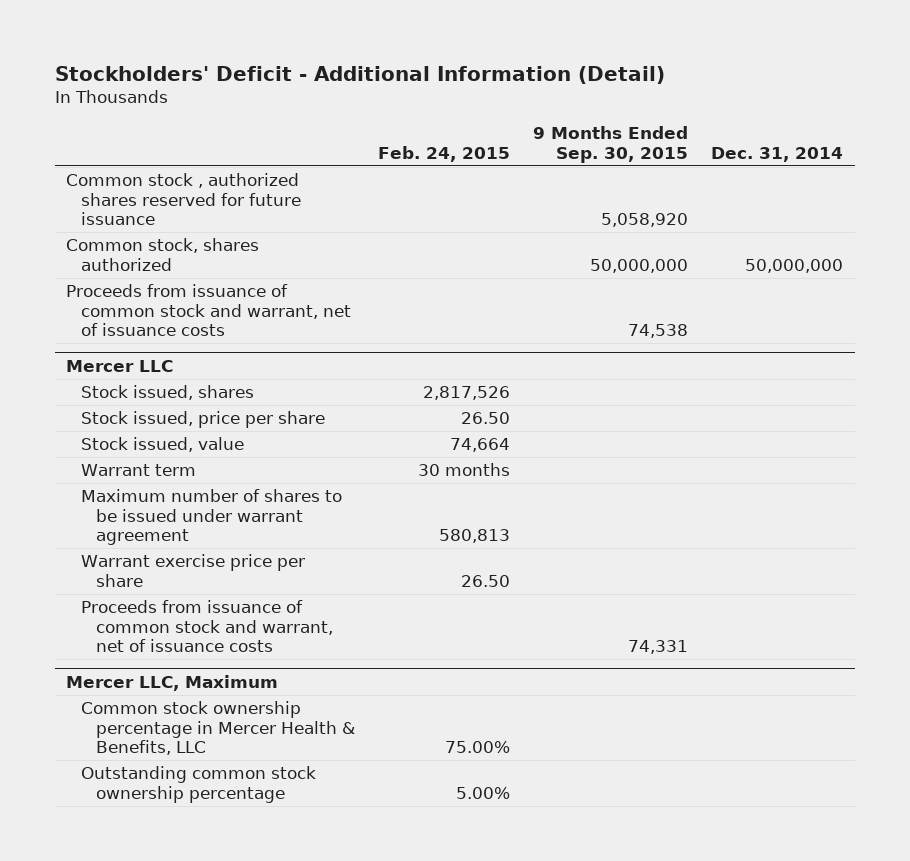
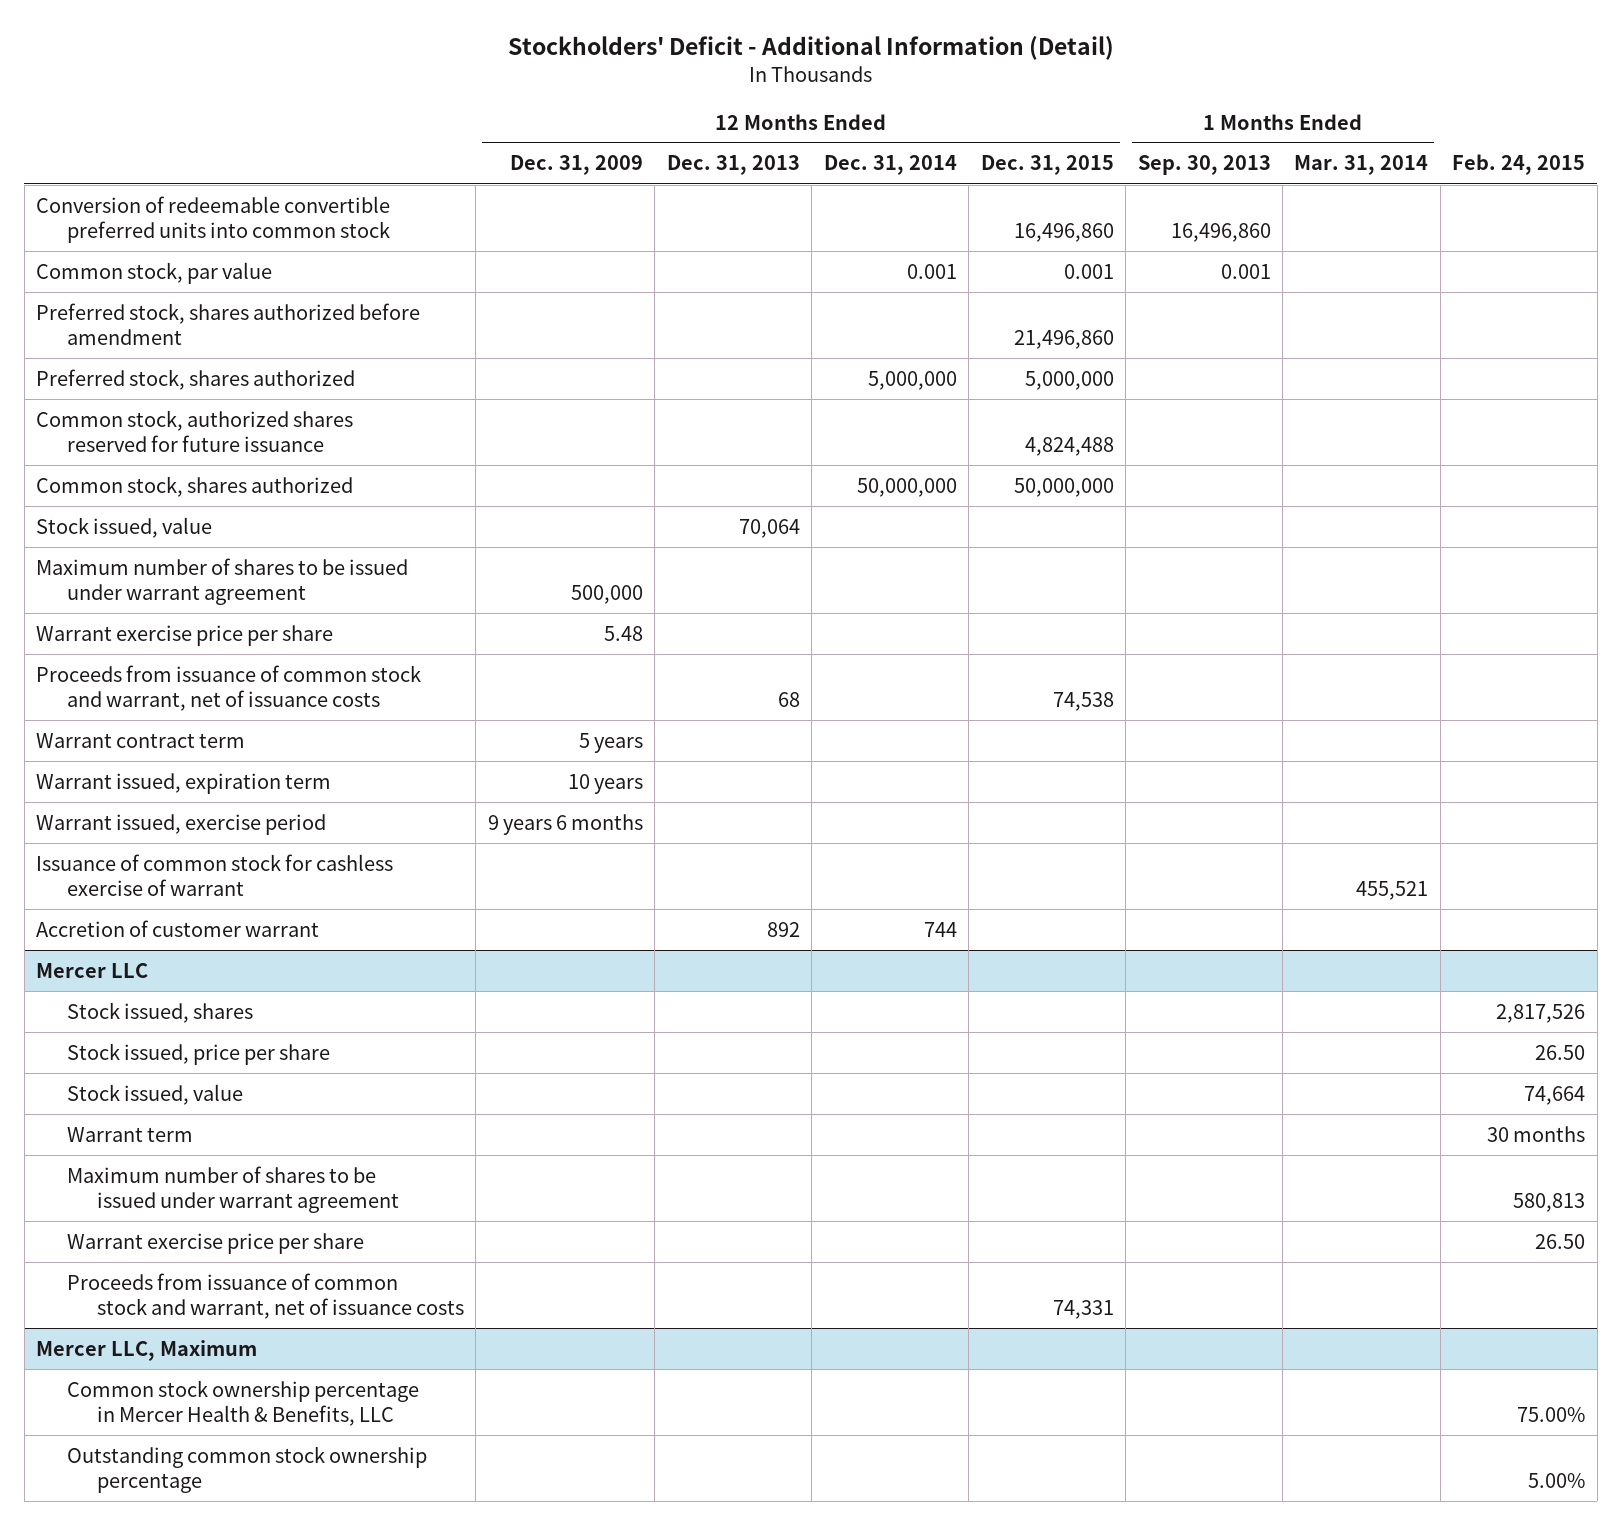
- | Feb. 24, 2015 | 9 Months Ended Sep. 30, 2015 | Dec. 31, 2014
+ | 12 Months Ended Dec. 31, 2009 | 12 Months Ended Dec. 31, 2013 | 12 Months Ended Dec. 31, 2014 | 12 Months Ended Dec. 31, 2015 | 1 Months Ended Sep. 30, 2013 | 1 Months Ended Mar. 31, 2014 | Feb. 24, 2015
- Common stock , authorized shares reserved for future issuance | | 5,058,920 |
+ Conversion of redeemable convertible preferred units into common stock | | | | 16,496,860 | 16,496,860 | |
+ Common stock, par value | | | 0.001 | 0.001 | 0.001 | |
+ Preferred stock, shares authorized before amendment | | | | 21,496,860 | | |
+ Preferred stock, shares authorized | | | 5,000,000 | 5,000,000 | | |
+ Common stock, authorized shares reserved for future issuance | | | | 4,824,488 | | |
+ Stock issued, value | | 70,064 | | | | |
+ Maximum number of shares to be issued under warrant agreement | 500,000 | | | | | |
+ Warrant exercise price per share | 5.48 | | | | | |
+ Warrant contract term | 5 years | | | | | |
+ Warrant issued, expiration term | 10 years | | | | | |
+ Warrant issued, exercise period | 9 years 6 months | | | | | |
+ Issuance of common stock for cashless exercise of warrant | | | | | | 455,521 |
+ Accretion of customer warrant | | 892 | 744 | | | |

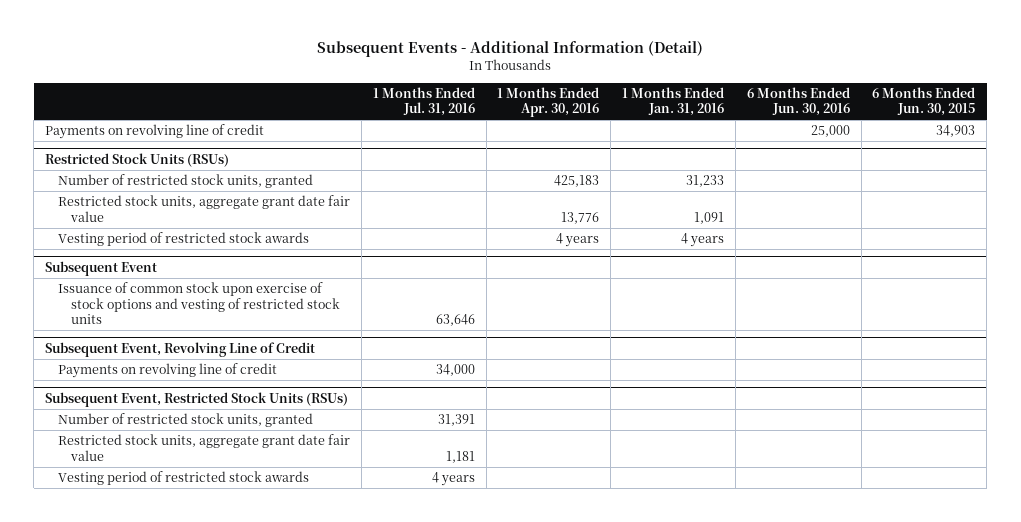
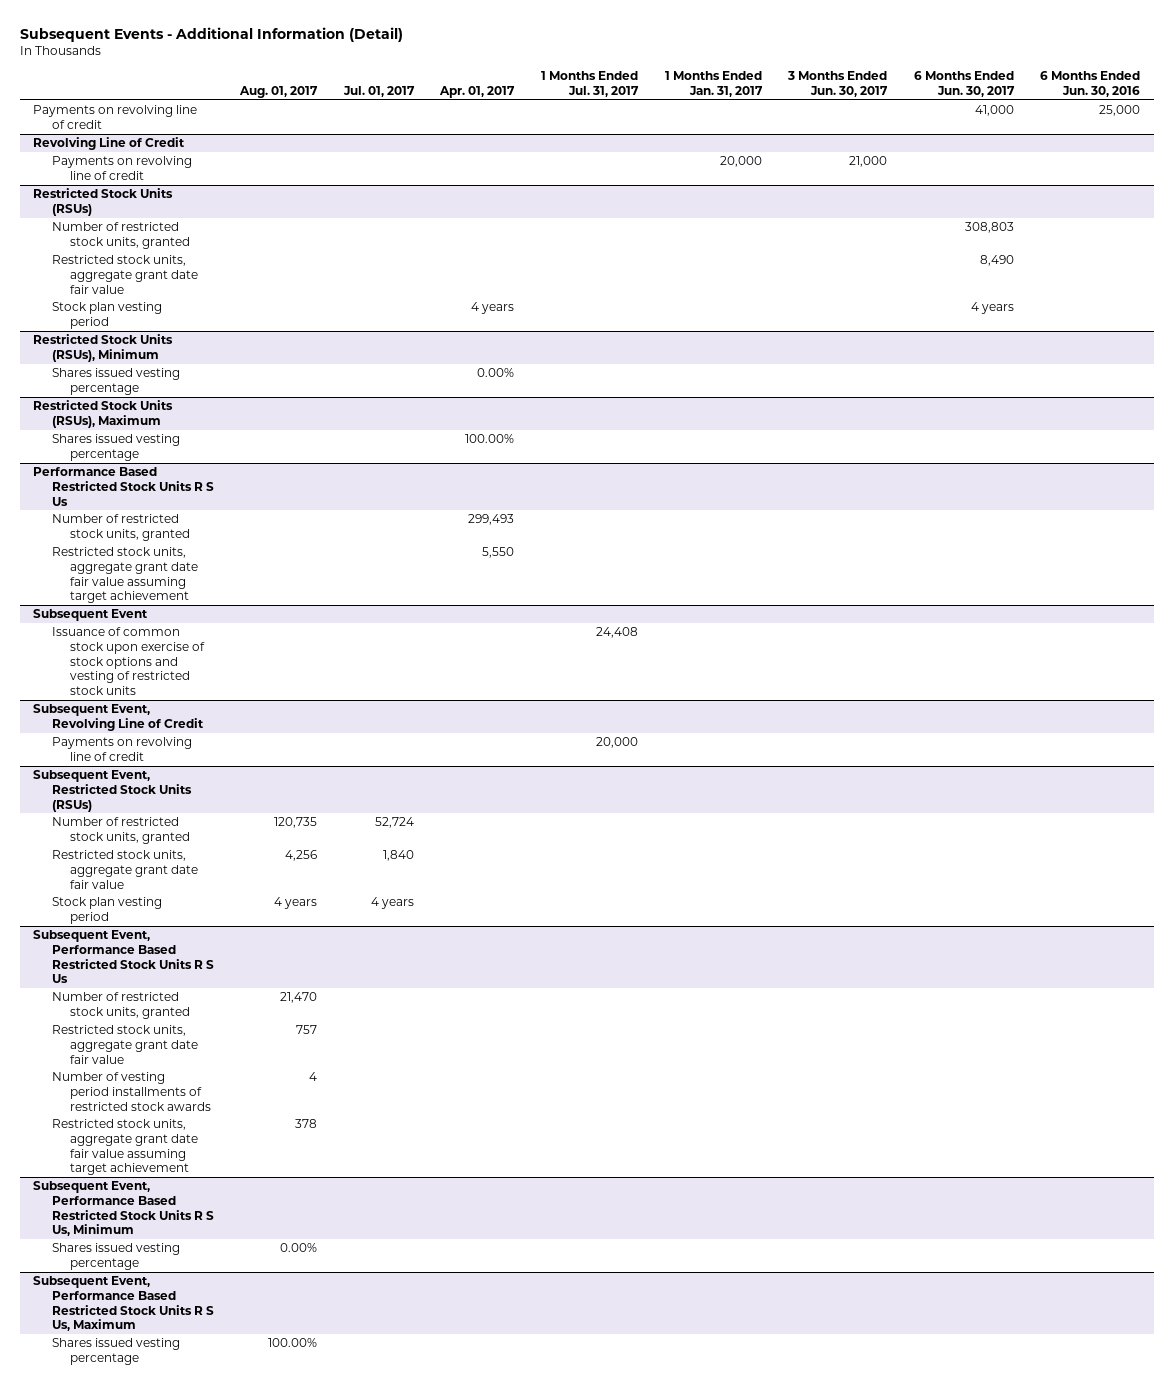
- | 1 Months Ended Jul. 31, 2016 | 1 Months Ended Apr. 30, 2016 | 1 Months Ended Jan. 31, 2016 | 6 Months Ended Jun. 30, 2016 | 6 Months Ended Jun. 30, 2015
+ | Aug. 01, 2017 | Jul. 01, 2017 | Apr. 01, 2017 | 1 Months Ended Jul. 31, 2017 | 1 Months Ended Jan. 31, 2017 | 3 Months Ended Jun. 30, 2017 | 6 Months Ended Jun. 30, 2017 | 6 Months Ended Jun. 30, 2016
+ Revolving Line of Credit
+ Payments on revolving line of credit | | | | | 20,000 | 21,000 | |
@ Restricted Stock Units (RSUs)
- Vesting period of restricted stock awards | | 4 years | 4 years | |
+ Stock plan vesting period | | | 4 years | | | | 4 years |
+ Restricted Stock Units (RSUs), Minimum
+ Shares issued vesting percentage | | | 0.00% | | | | |
+ Restricted Stock Units (RSUs), Maximum
+ Shares issued vesting percentage | | | 100.00% | | | | |
+ Performance Based Restricted Stock Units R S Us
+ Number of restricted stock units, granted | | | 299,493 | | | | |
+ Restricted stock units, aggregate grant date fair value assuming target achievement | | | 5,550 | | | | |
@ Subsequent Event, Restricted Stock Units (RSUs)
- Vesting period of restricted stock awards | 4 years | | | |
+ Stock plan vesting period | 4 years | 4 years | | | | | |
+ Subsequent Event, Performance Based Restricted Stock Units R S Us
+ Number of restricted stock units, granted | 21,470 | | | | | | |
+ Restricted stock units, aggregate grant date fair value | 757 | | | | | | |
+ Number of vesting period installments of restricted stock awards | 4 | | | | | | |
+ Restricted stock units, aggregate grant date fair value assuming target achievement | 378 | | | | | | |
+ Subsequent Event, Performance Based Restricted Stock Units R S Us, Minimum
+ Shares issued vesting percentage | 0.00% | | | | | | |
+ Subsequent Event, Performance Based Restricted Stock Units R S Us, Maximum
+ Shares issued vesting percentage | 100.00% | | | | | | |

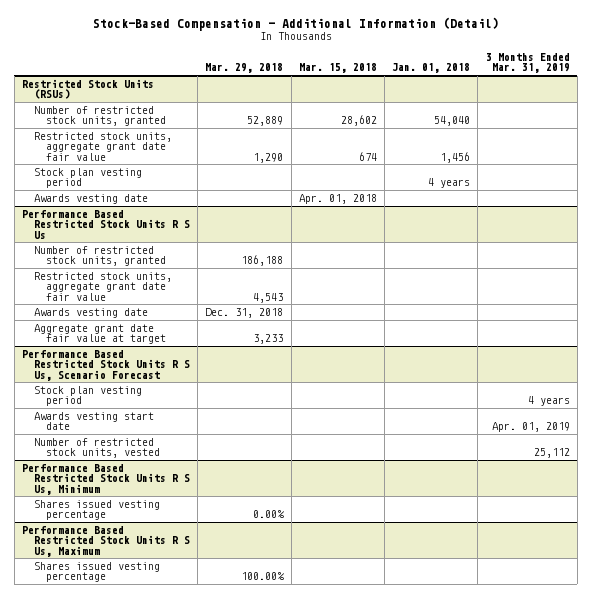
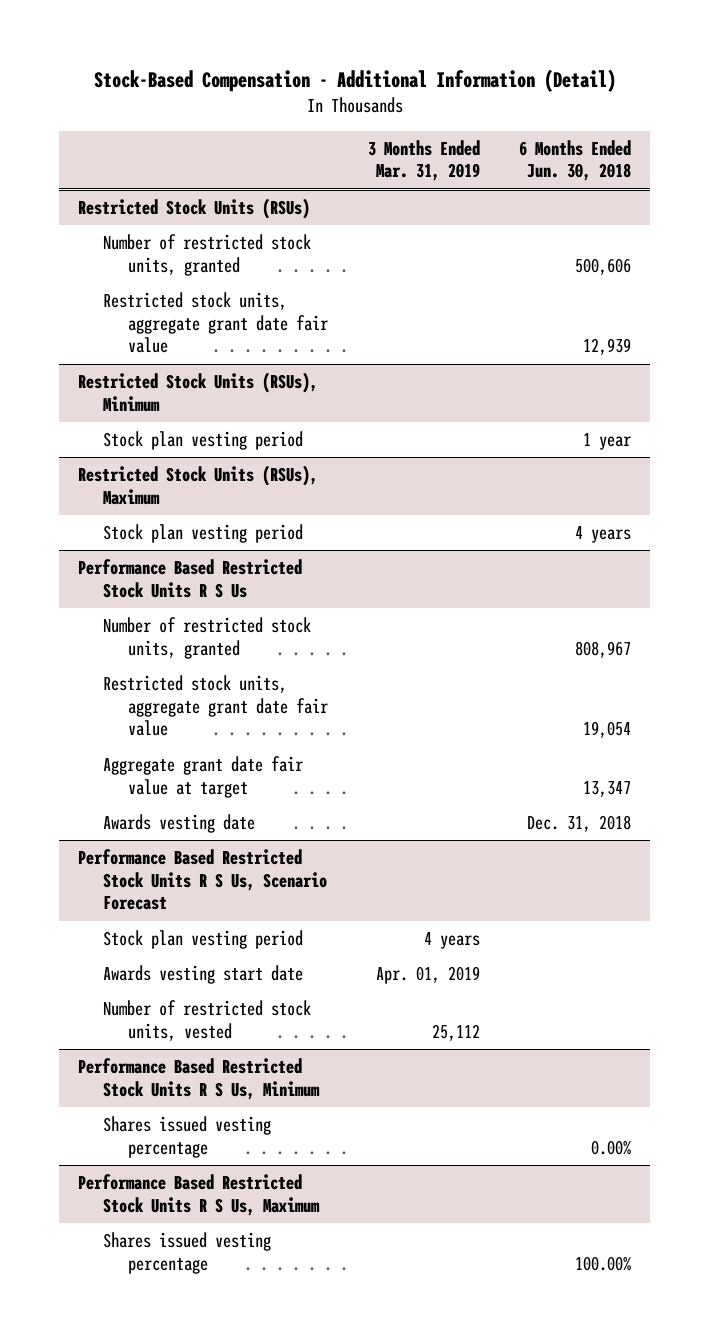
- | Mar. 29, 2018 | Mar. 15, 2018 | Jan. 01, 2018 | 3 Months Ended Mar. 31, 2019
+ | 3 Months Ended Mar. 31, 2019 | 6 Months Ended Jun. 30, 2018
@ Restricted Stock Units (RSUs)
- Stock plan vesting period | | | 4 years |
- Awards vesting date | | Apr. 01, 2018 | |
+ Restricted Stock Units (RSUs), Minimum
+ Stock plan vesting period | | 1 year
+ Restricted Stock Units (RSUs), Maximum
+ Stock plan vesting period | | 4 years
@ Performance Based Restricted Stock Units R S Us
moved down: Awards vesting date | | Dec. 31, 2018

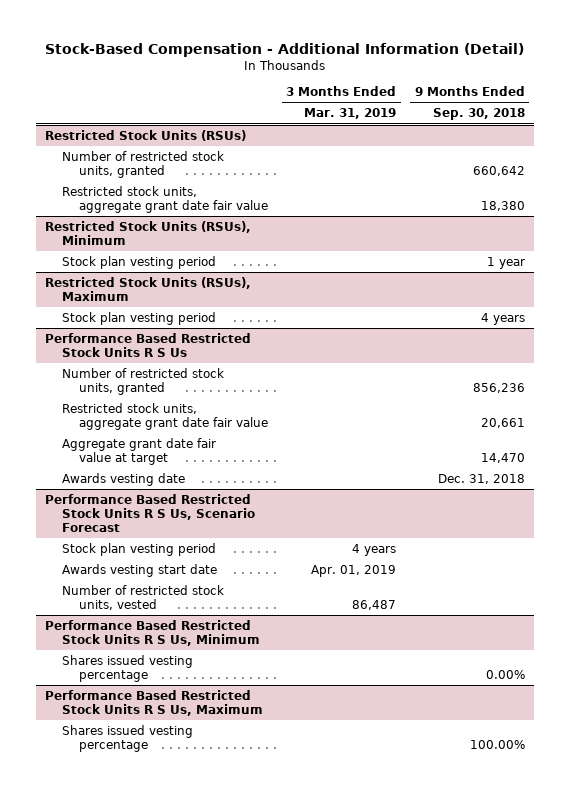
- | 3 Months Ended Mar. 31, 2019 | 6 Months Ended Jun. 30, 2018
+ | 3 Months Ended Mar. 31, 2019 | 9 Months Ended Sep. 30, 2018
@ Performance Based Restricted Stock Units R S Us, Scenario Forecast
- Number of restricted stock units, vested | 25,112 |
+ Number of restricted stock units, vested | 86,487 |

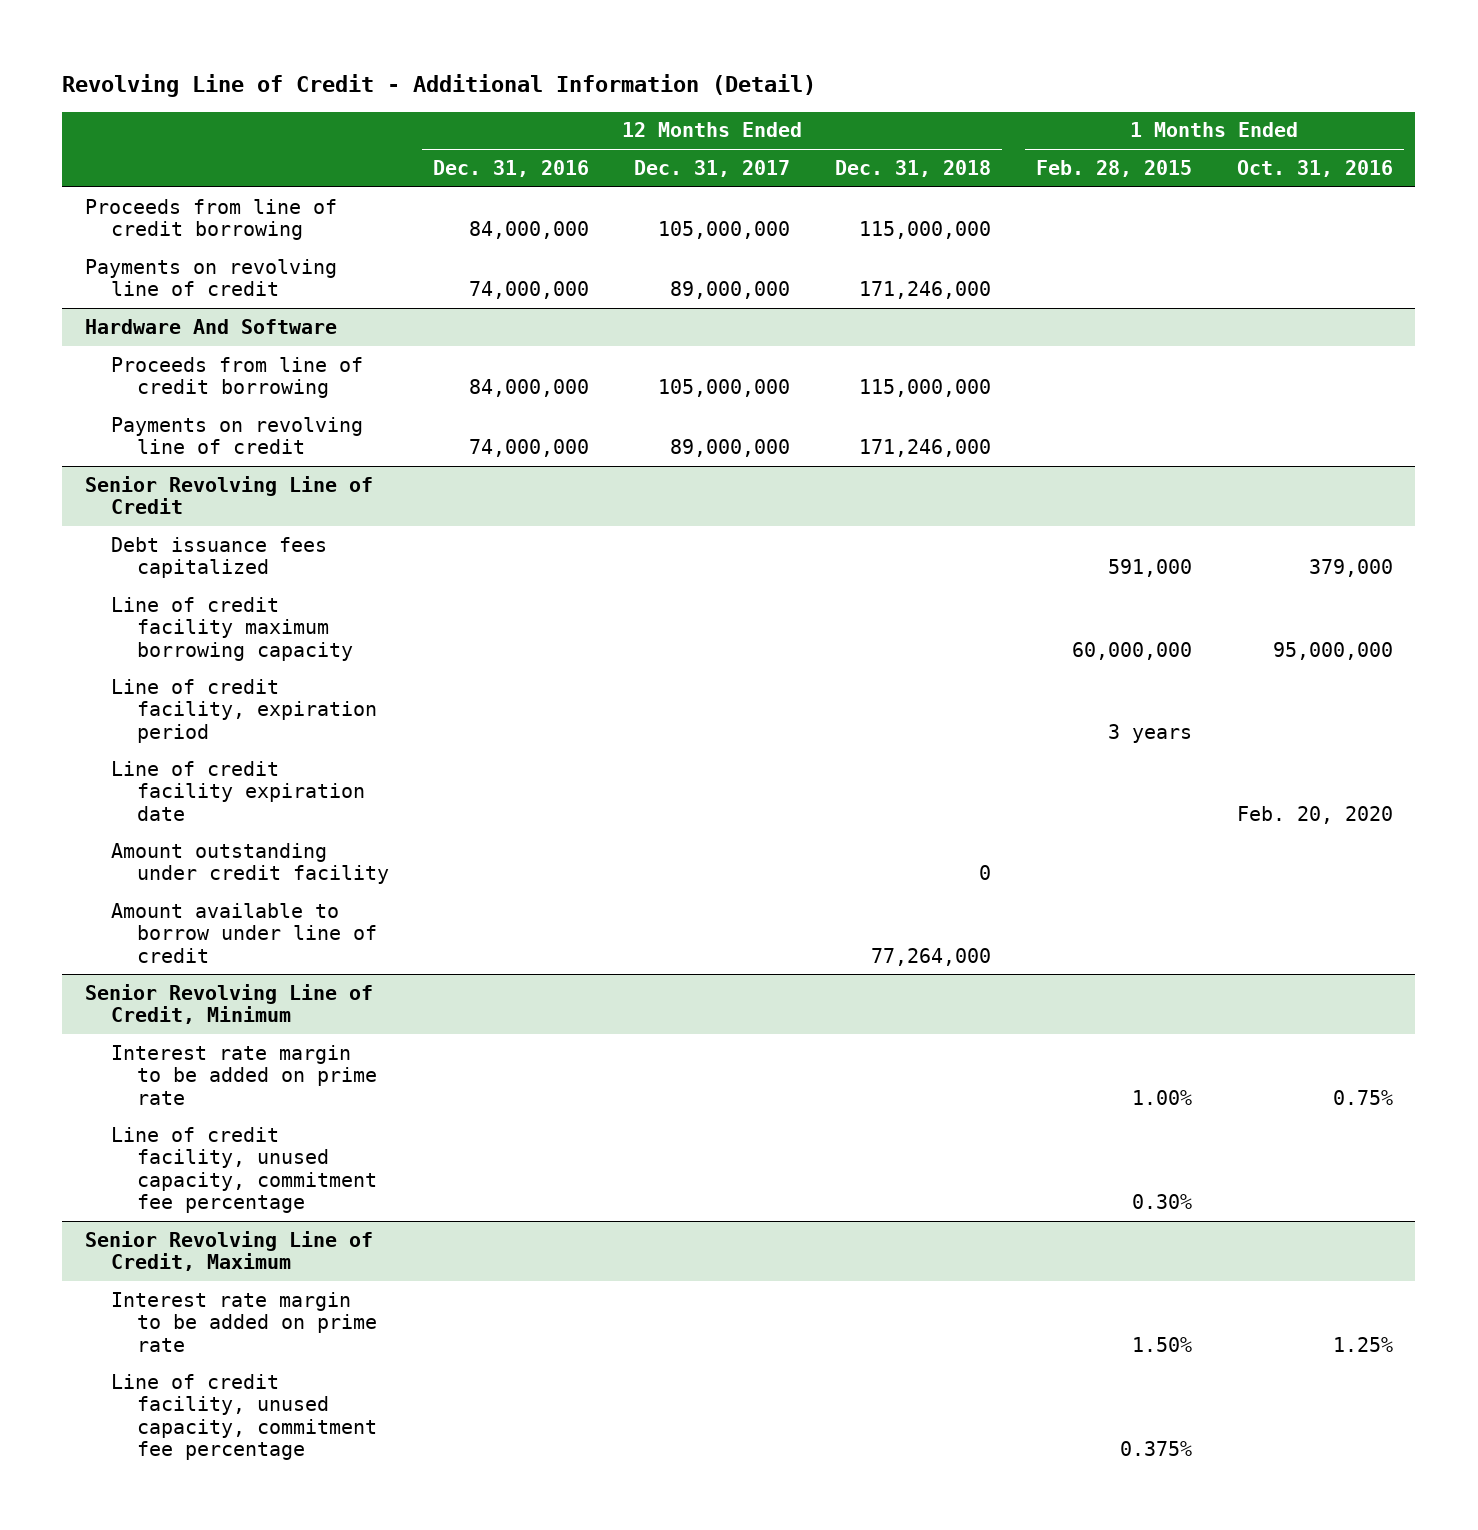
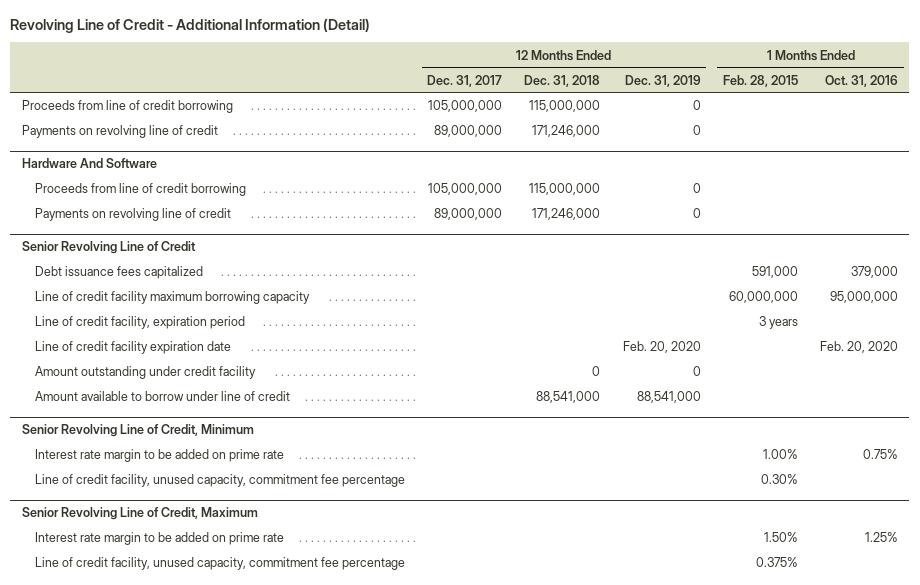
- | 12 Months Ended Dec. 31, 2016 | 12 Months Ended Dec. 31, 2017 | 12 Months Ended Dec. 31, 2018 | 1 Months Ended Feb. 28, 2015 | 1 Months Ended Oct. 31, 2016
+ | 12 Months Ended Dec. 31, 2017 | 12 Months Ended Dec. 31, 2018 | 12 Months Ended Dec. 31, 2019 | 1 Months Ended Feb. 28, 2015 | 1 Months Ended Oct. 31, 2016
@ Senior Revolving Line of Credit
- Amount available to borrow under line of credit | | | 77,264,000 | |
+ Amount available to borrow under line of credit | | 88,541,000 | 88,541,000 | |

